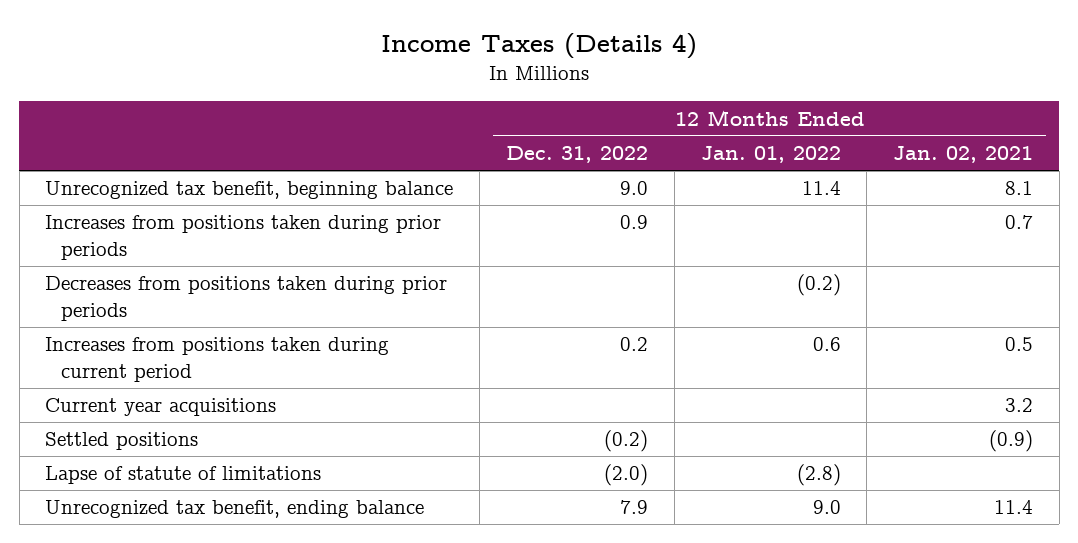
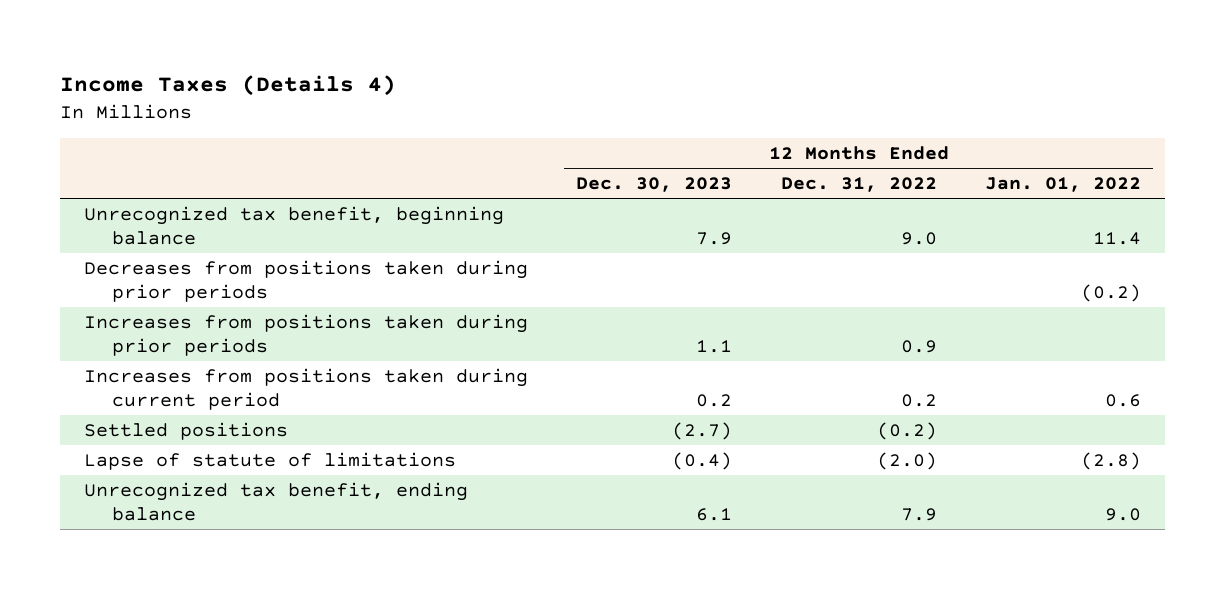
- | 12 Months Ended Dec. 31, 2022 | 12 Months Ended Jan. 01, 2022 | 12 Months Ended Jan. 02, 2021
+ | 12 Months Ended Dec. 30, 2023 | 12 Months Ended Dec. 31, 2022 | 12 Months Ended Jan. 01, 2022
moved down: Increases from positions taken during prior periods | 1.1 | 0.9 |
- Current year acquisitions | | | 3.2

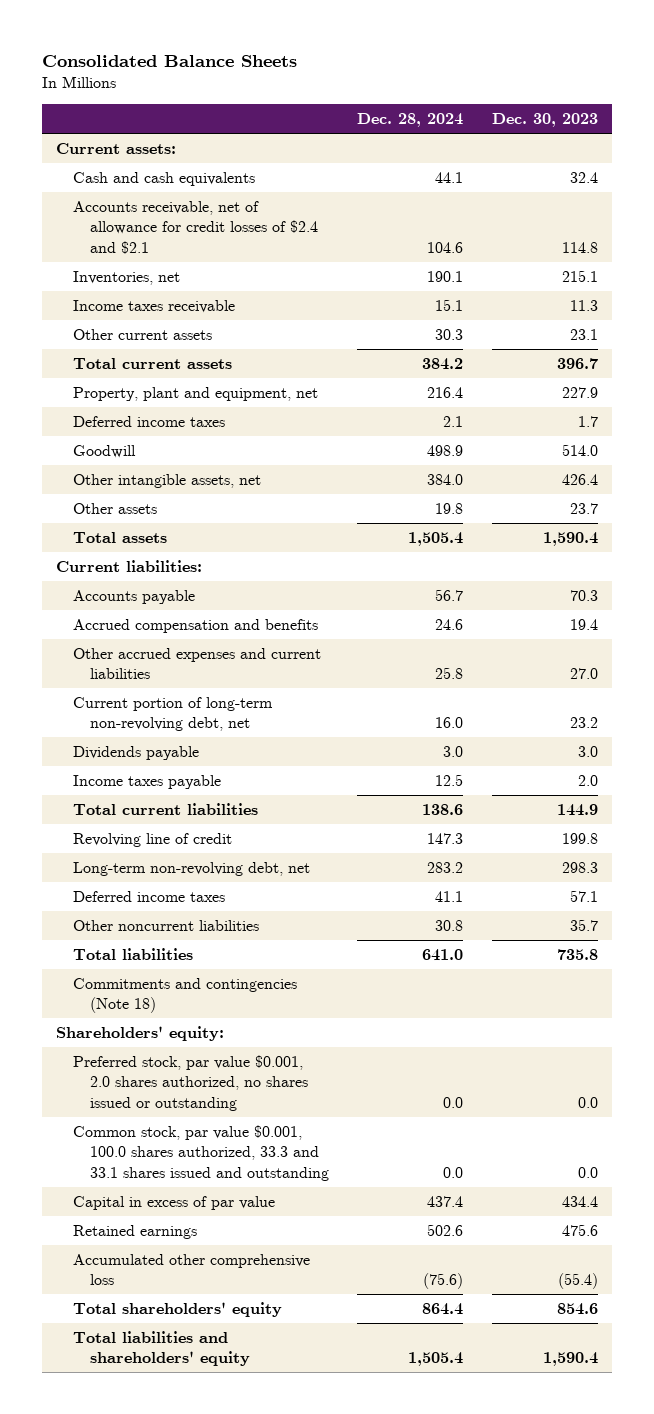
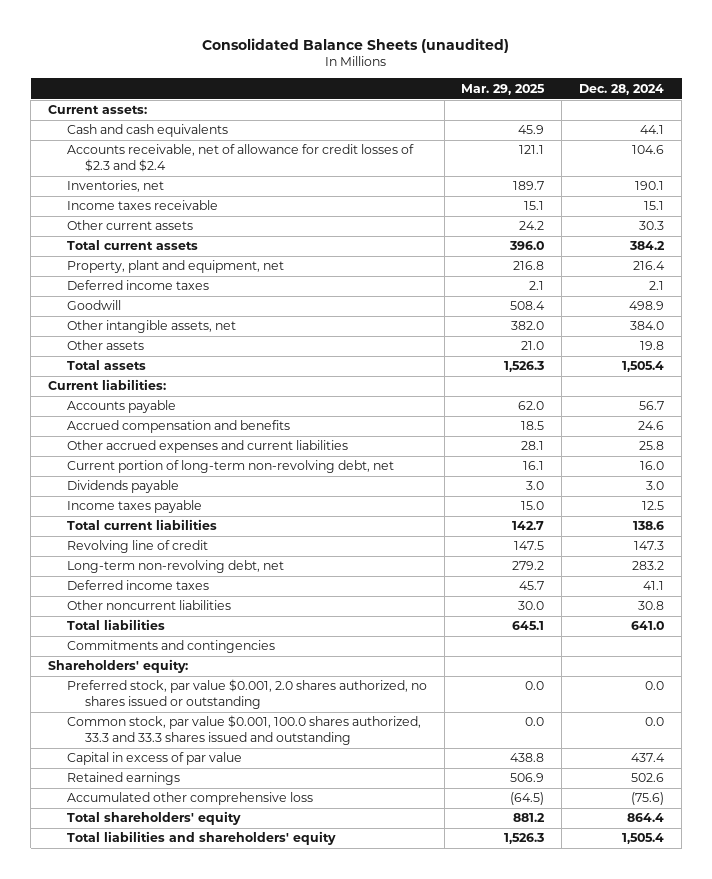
- Consolidated Balance Sheets
+ Consolidated Balance Sheets (unaudited)
- | Dec. 28, 2024 | Dec. 30, 2023
+ | Mar. 29, 2025 | Dec. 28, 2024
- Accounts receivable, net of allowance for credit losses of $2.4 and $2.1 | 104.6 | 114.8
+ Accounts receivable, net of allowance for credit losses of $2.3 and $2.4 | 121.1 | 104.6
- Commitments and contingencies (Note 18)
+ Commitments and contingencies
- Common stock, par value $0.001, 100.0 shares authorized, 33.3 and 33.1 shares issued and outstanding | 0.0 | 0.0
+ Common stock, par value $0.001, 100.0 shares authorized, 33.3 and 33.3 shares issued and outstanding | 0.0 | 0.0

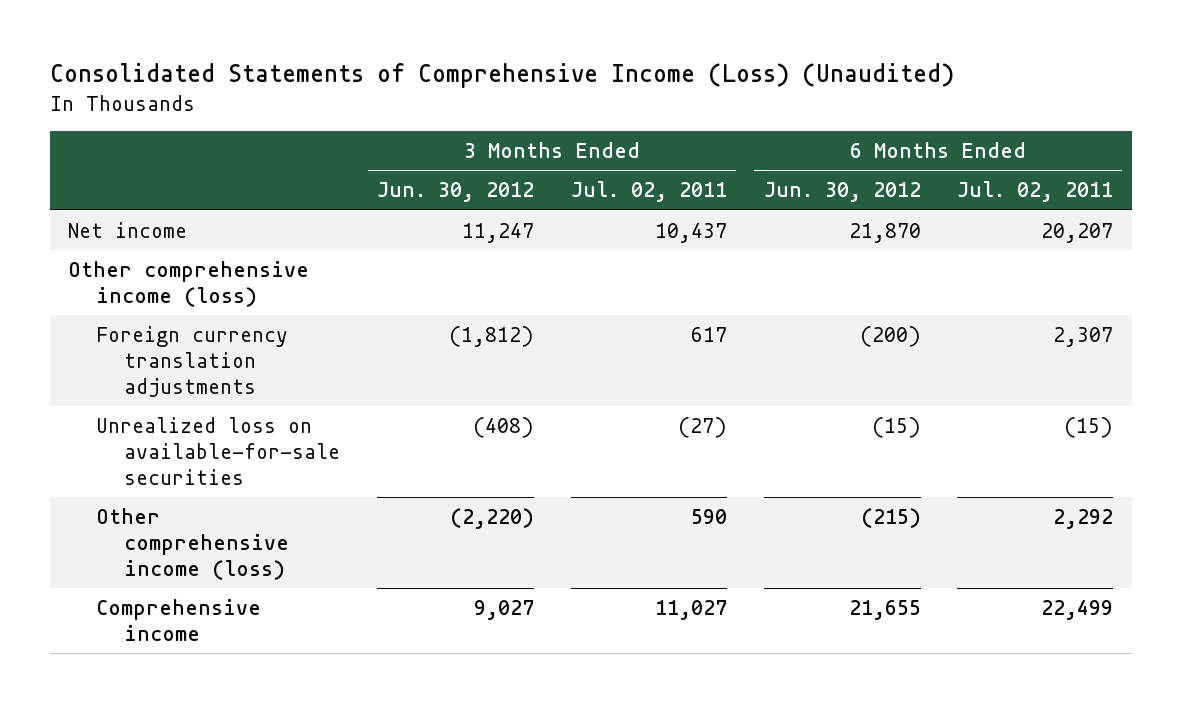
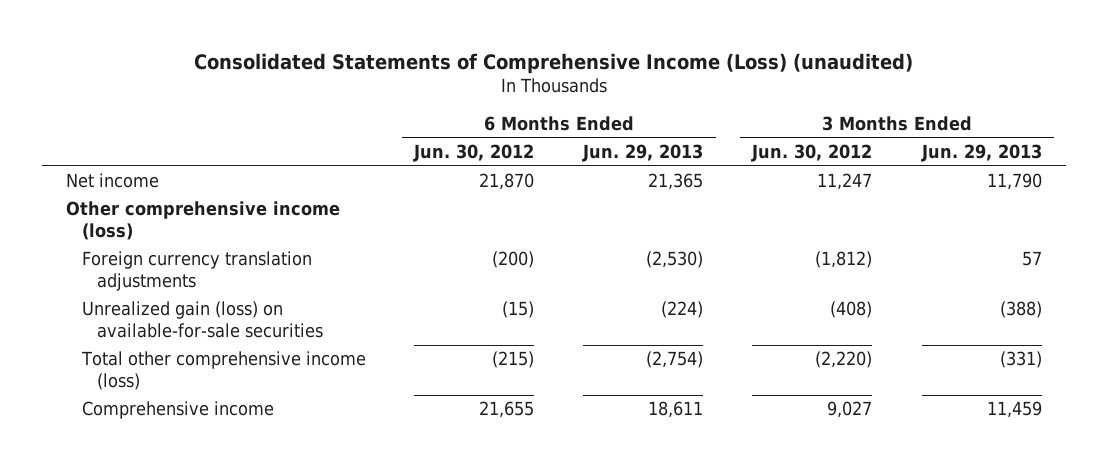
- Consolidated Statements of Comprehensive Income (Loss) (Unaudited)
+ Consolidated Statements of Comprehensive Income (Loss) (unaudited)
- | 3 Months Ended Jun. 30, 2012 | 3 Months Ended Jul. 02, 2011 | 6 Months Ended Jun. 30, 2012 | 6 Months Ended Jul. 02, 2011
+ | 6 Months Ended Jun. 30, 2012 | 6 Months Ended Jun. 29, 2013 | 3 Months Ended Jun. 30, 2012 | 3 Months Ended Jun. 29, 2013
- Unrealized loss on available-for-sale securities | (408) | (27) | (15) | (15)
- Other comprehensive income (loss) | (2,220) | 590 | (215) | 2,292
+ Unrealized gain (loss) on available-for-sale securities | (15) | (224) | (408) | (388)
+ Total other comprehensive income (loss) | (215) | (2,754) | (2,220) | (331)

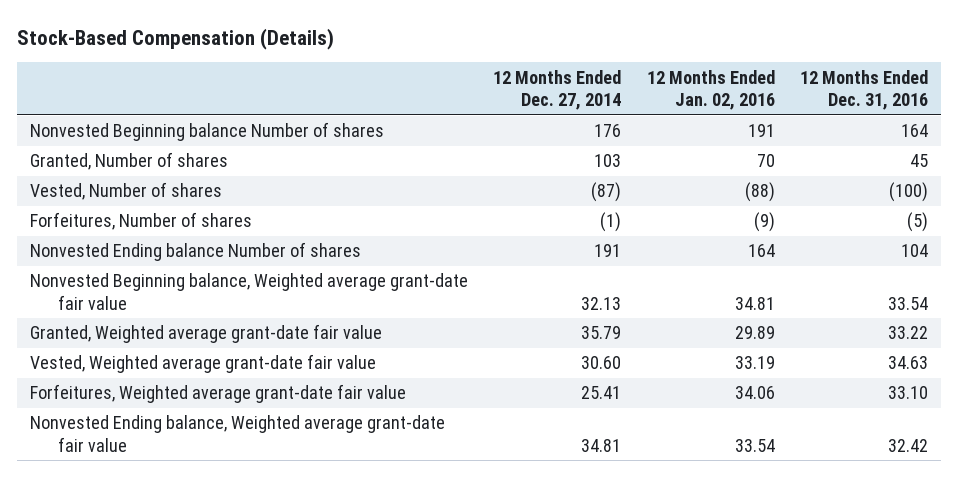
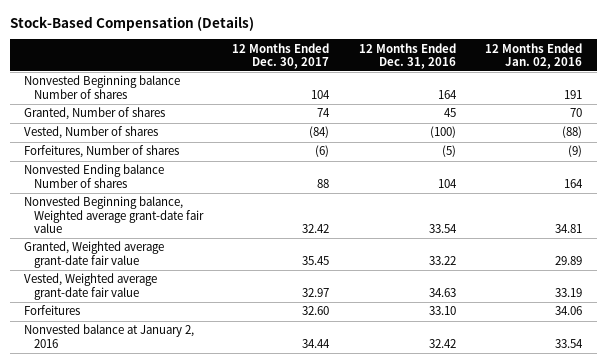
- | 12 Months Ended Dec. 27, 2014 | 12 Months Ended Jan. 02, 2016 | 12 Months Ended Dec. 31, 2016
+ | 12 Months Ended Dec. 30, 2017 | 12 Months Ended Dec. 31, 2016 | 12 Months Ended Jan. 02, 2016
- Forfeitures, Weighted average grant-date fair value | 25.41 | 34.06 | 33.10
- Nonvested Ending balance, Weighted average grant-date fair value | 34.81 | 33.54 | 32.42
+ Forfeitures | 32.60 | 33.10 | 34.06
+ Nonvested balance at January 2, 2016 | 34.44 | 32.42 | 33.54

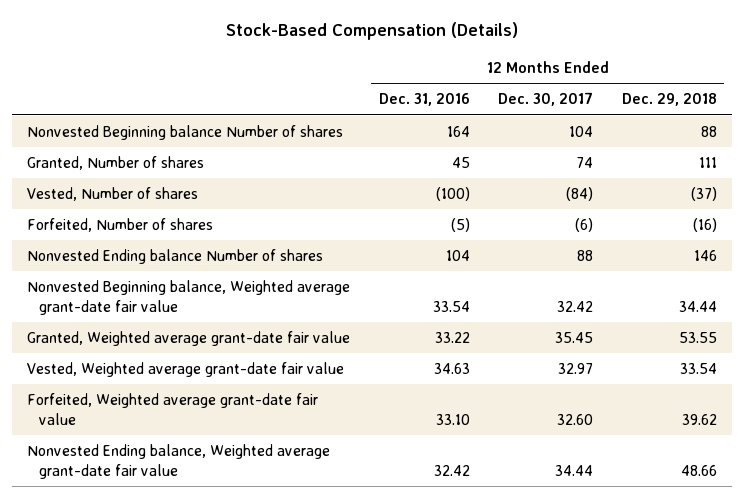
- | 12 Months Ended Dec. 30, 2017 | 12 Months Ended Dec. 31, 2016 | 12 Months Ended Jan. 02, 2016
+ | 12 Months Ended Dec. 31, 2016 | 12 Months Ended Dec. 30, 2017 | 12 Months Ended Dec. 29, 2018
- Forfeitures, Number of shares | (6) | (5) | (9)
+ Forfeited, Number of shares | (5) | (6) | (16)
- Forfeitures | 32.60 | 33.10 | 34.06
- Nonvested balance at January 2, 2016 | 34.44 | 32.42 | 33.54
+ Forfeited, Weighted average grant-date fair value | 33.10 | 32.60 | 39.62
+ Nonvested Ending balance, Weighted average grant-date fair value | 32.42 | 34.44 | 48.66

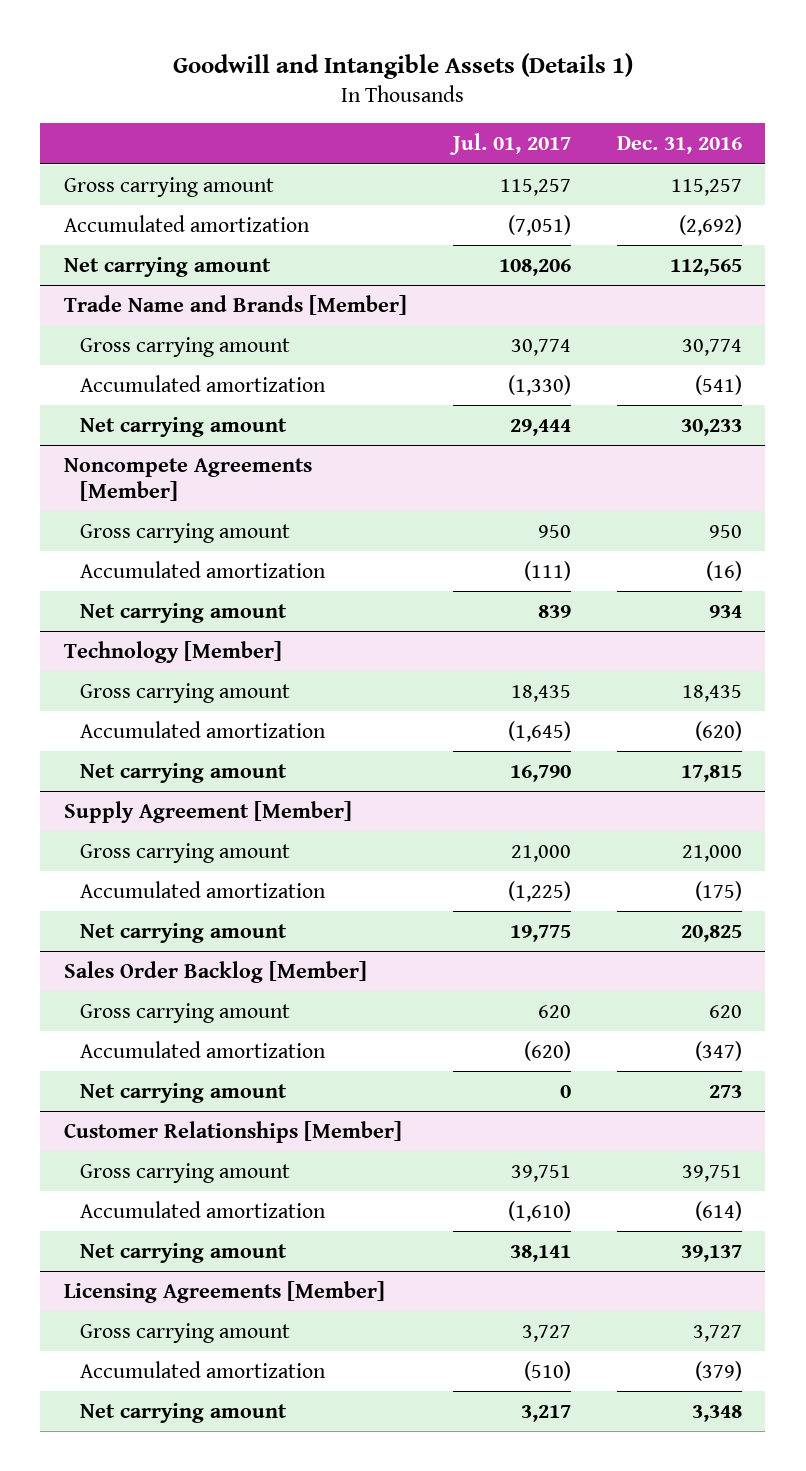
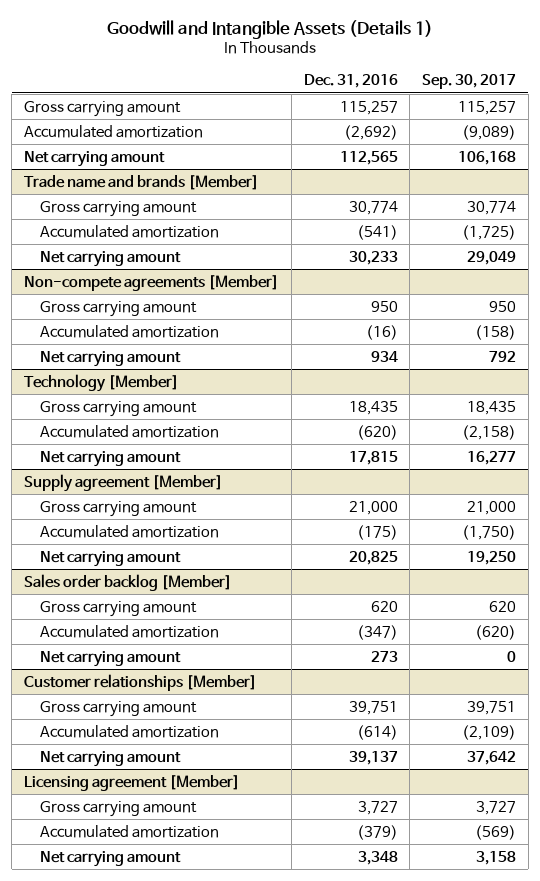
- | Jul. 01, 2017 | Dec. 31, 2016
+ | Dec. 31, 2016 | Sep. 30, 2017
- Trade Name and Brands [Member]
+ Trade name and brands [Member]
- Noncompete Agreements [Member]
+ Non-compete agreements [Member]
- Supply Agreement [Member]
+ Supply agreement [Member]
- Sales Order Backlog [Member]
+ Sales order backlog [Member]
- Customer Relationships [Member]
+ Customer relationships [Member]
- Licensing Agreements [Member]
+ Licensing agreement [Member]

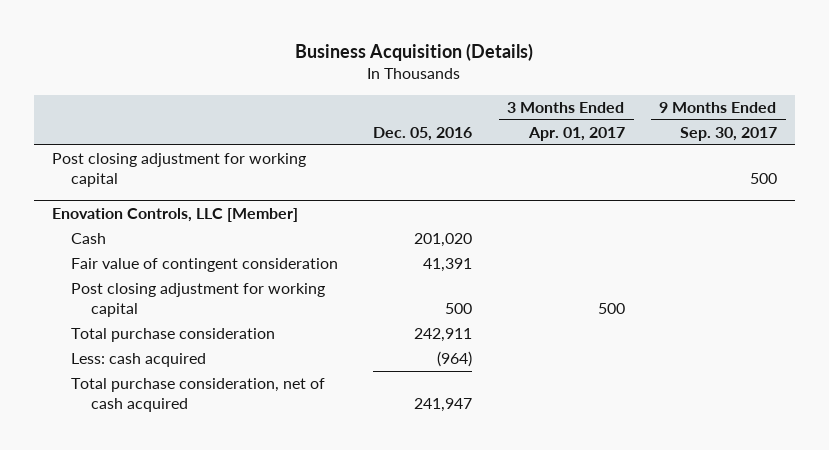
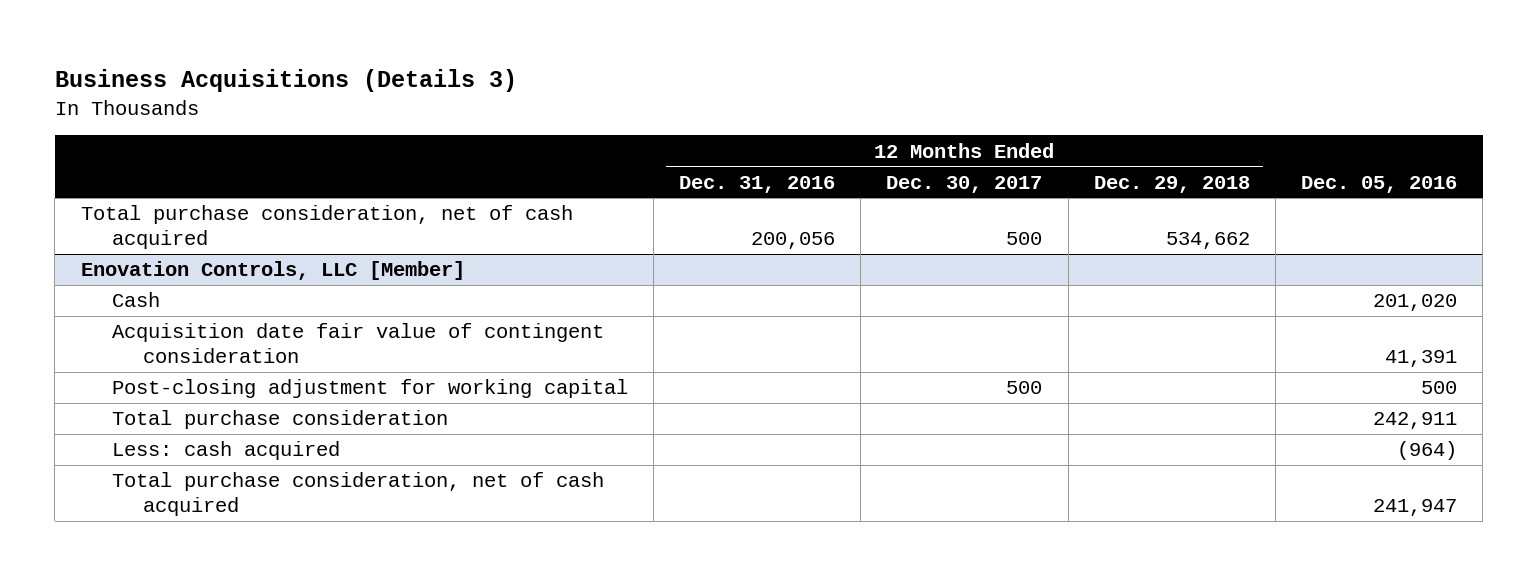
- Business Acquisition (Details)
+ Business Acquisitions (Details 3)
- | Dec. 05, 2016 | 3 Months Ended Apr. 01, 2017 | 9 Months Ended Sep. 30, 2017
+ | 12 Months Ended Dec. 31, 2016 | 12 Months Ended Dec. 30, 2017 | 12 Months Ended Dec. 29, 2018 | Dec. 05, 2016
- Post closing adjustment for working capital | | | 500
+ Total purchase consideration, net of cash acquired | 200,056 | 500 | 534,662 |
@ Enovation Controls, LLC [Member]
- Fair value of contingent consideration | 41,391 | |
- Post closing adjustment for working capital | 500 | 500 |
+ Acquisition date fair value of contingent consideration | | | | 41,391
+ Post-closing adjustment for working capital | | 500 | | 500

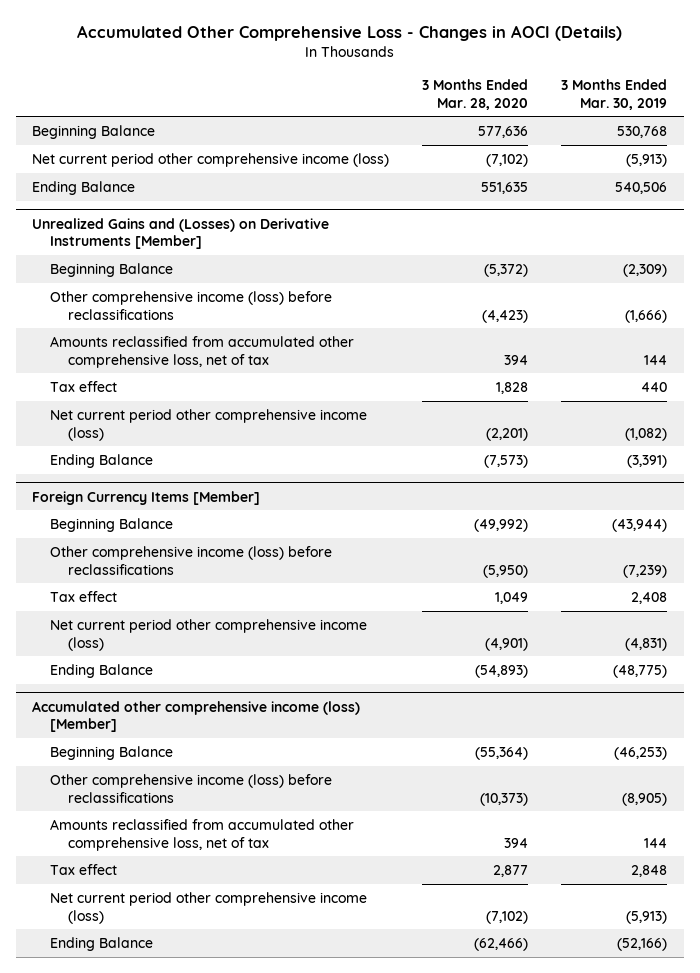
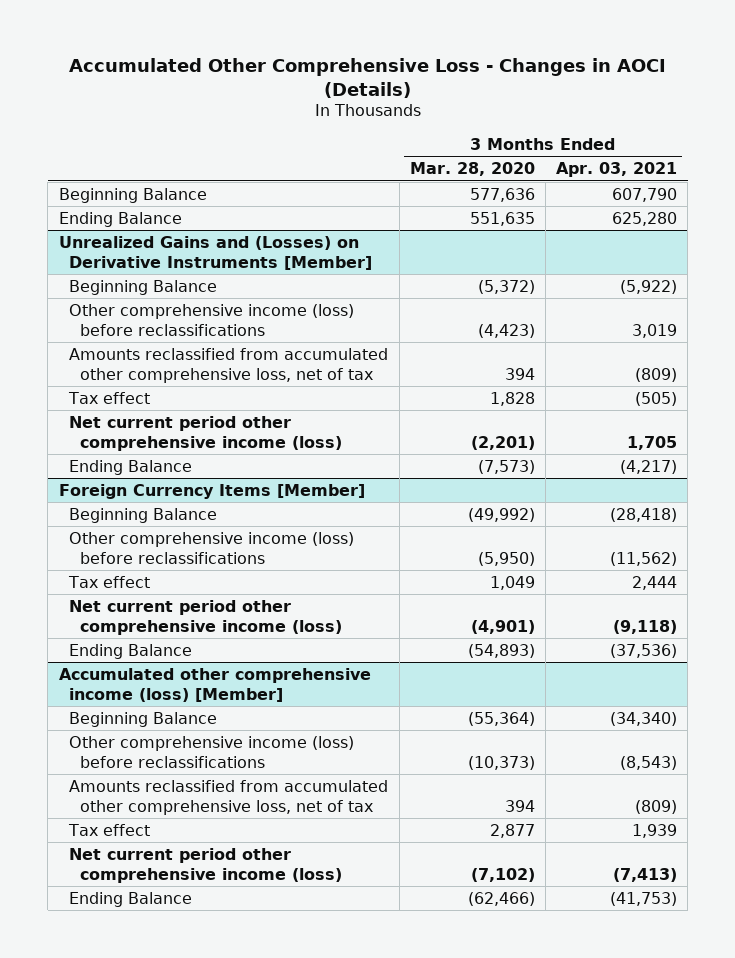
- | 3 Months Ended Mar. 28, 2020 | 3 Months Ended Mar. 30, 2019
+ | 3 Months Ended Mar. 28, 2020 | 3 Months Ended Apr. 03, 2021
- Net current period other comprehensive income (loss) | (7,102) | (5,913)

